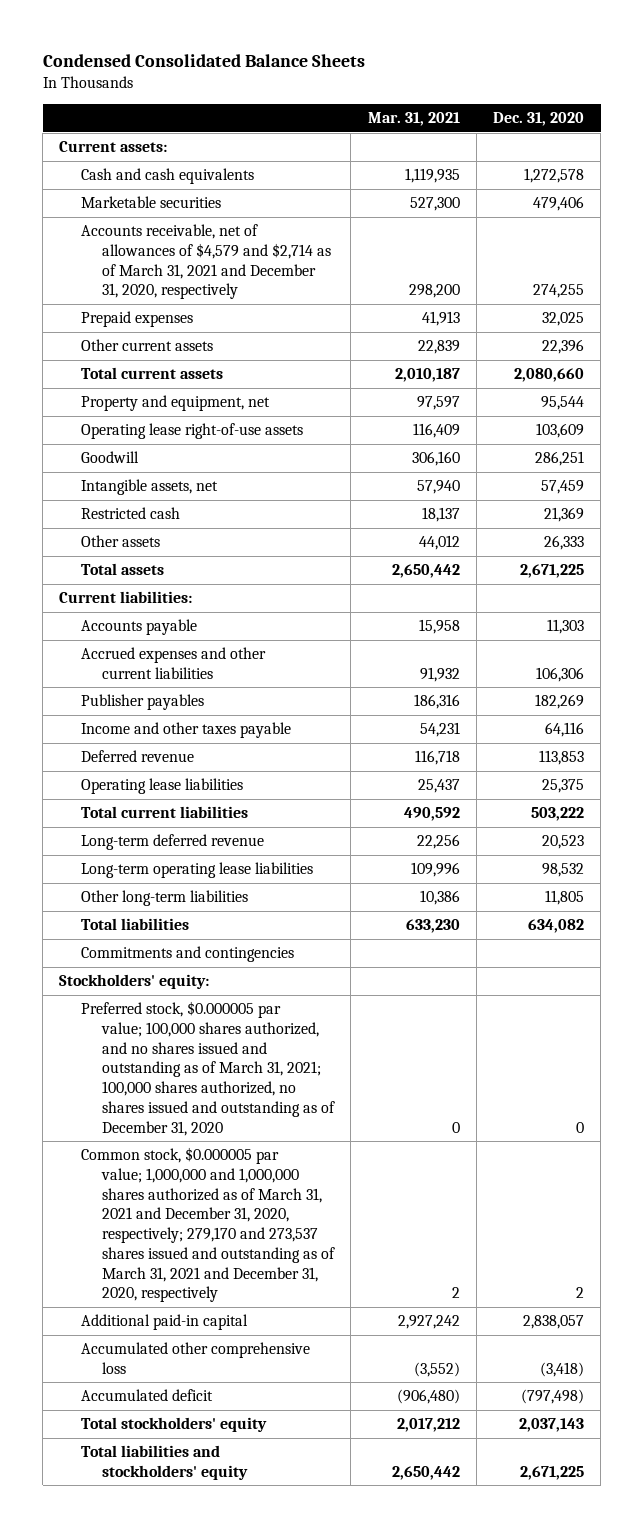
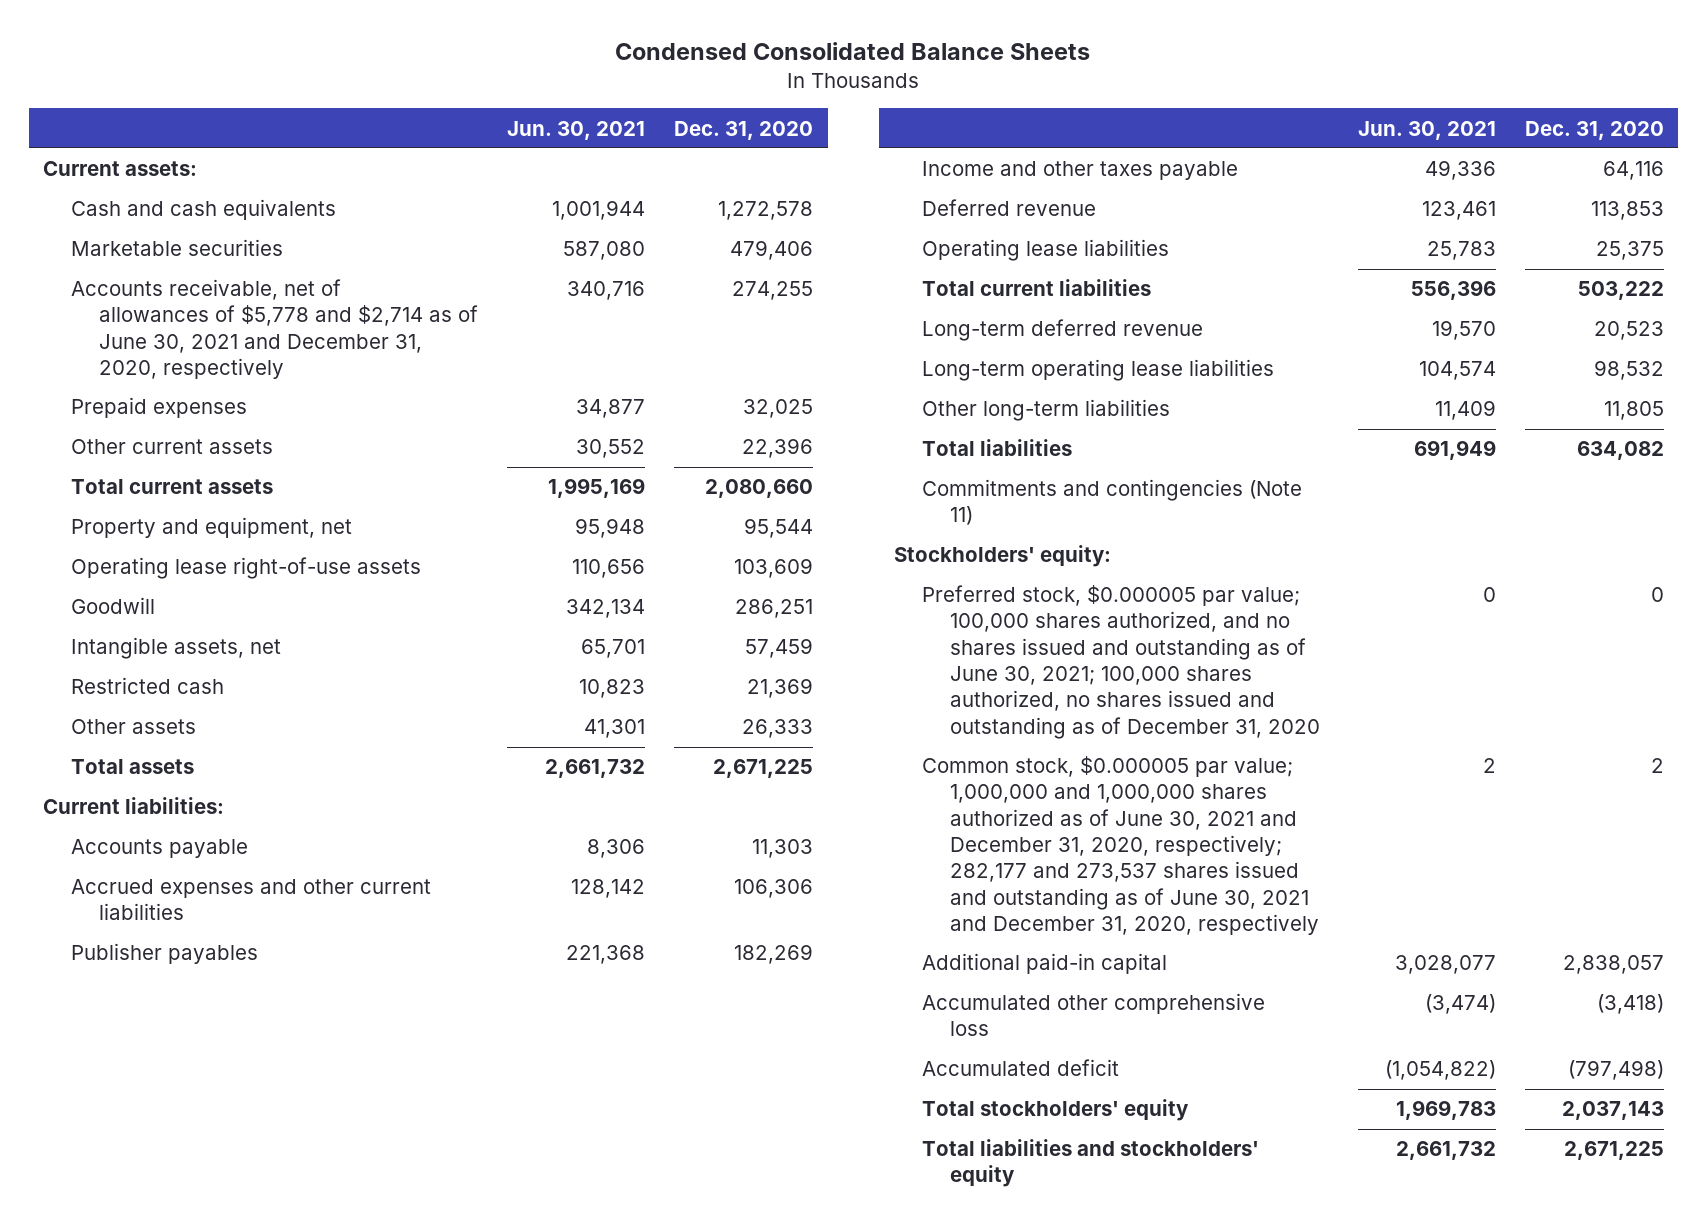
- | Mar. 31, 2021 | Dec. 31, 2020
+ | Jun. 30, 2021 | Dec. 31, 2020
- Accounts receivable, net of allowances of $4,579 and $2,714 as of March 31, 2021 and December 31, 2020, respectively | 298,200 | 274,255
+ Accounts receivable, net of allowances of $5,778 and $2,714 as of June 30, 2021 and December 31, 2020, respectively | 340,716 | 274,255
- Commitments and contingencies
+ Commitments and contingencies (Note 11)
- Preferred stock, $0.000005 par value; 100,000 shares authorized, and no shares issued and outstanding as of March 31, 2021; 100,000 shares authorized, no shares issued and outstanding as of December 31, 2020 | 0 | 0
- Common stock, $0.000005 par value; 1,000,000 and 1,000,000 shares authorized as of March 31, 2021 and December 31, 2020, respectively; 279,170 and 273,537 shares issued and outstanding as of March 31, 2021 and December 31, 2020, respectively | 2 | 2
+ Preferred stock, $0.000005 par value; 100,000 shares authorized, and no shares issued and outstanding as of June 30, 2021; 100,000 shares authorized, no shares issued and outstanding as of December 31, 2020 | 0 | 0
+ Common stock, $0.000005 par value; 1,000,000 and 1,000,000 shares authorized as of June 30, 2021 and December 31, 2020, respectively; 282,177 and 273,537 shares issued and outstanding as of June 30, 2021 and December 31, 2020, respectively | 2 | 2

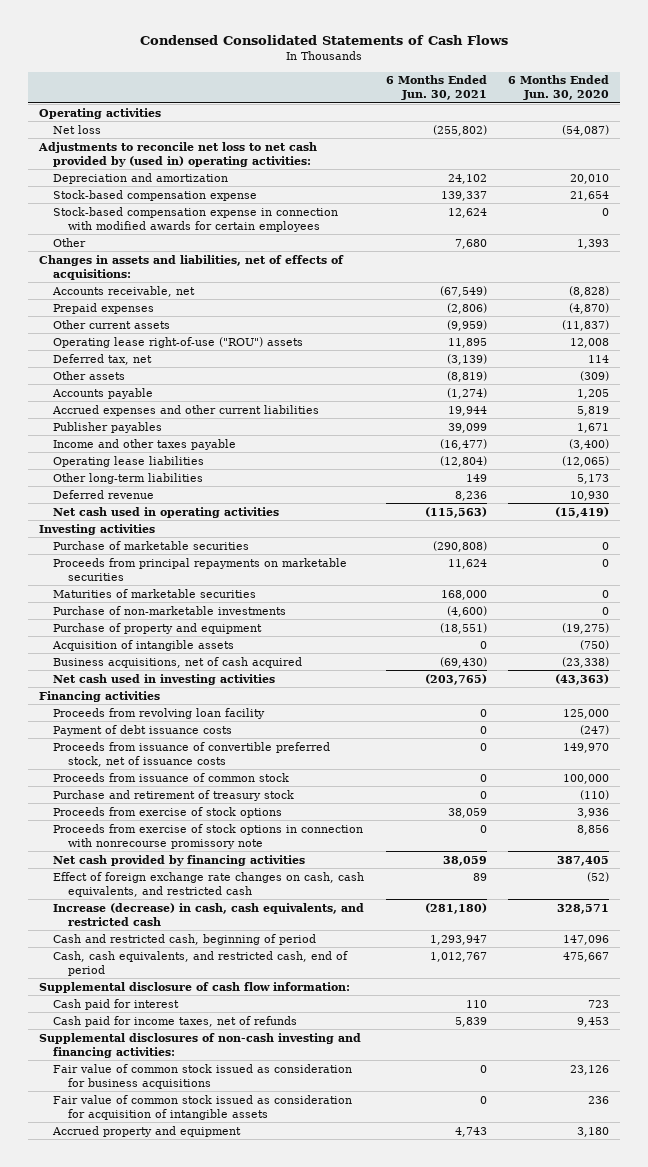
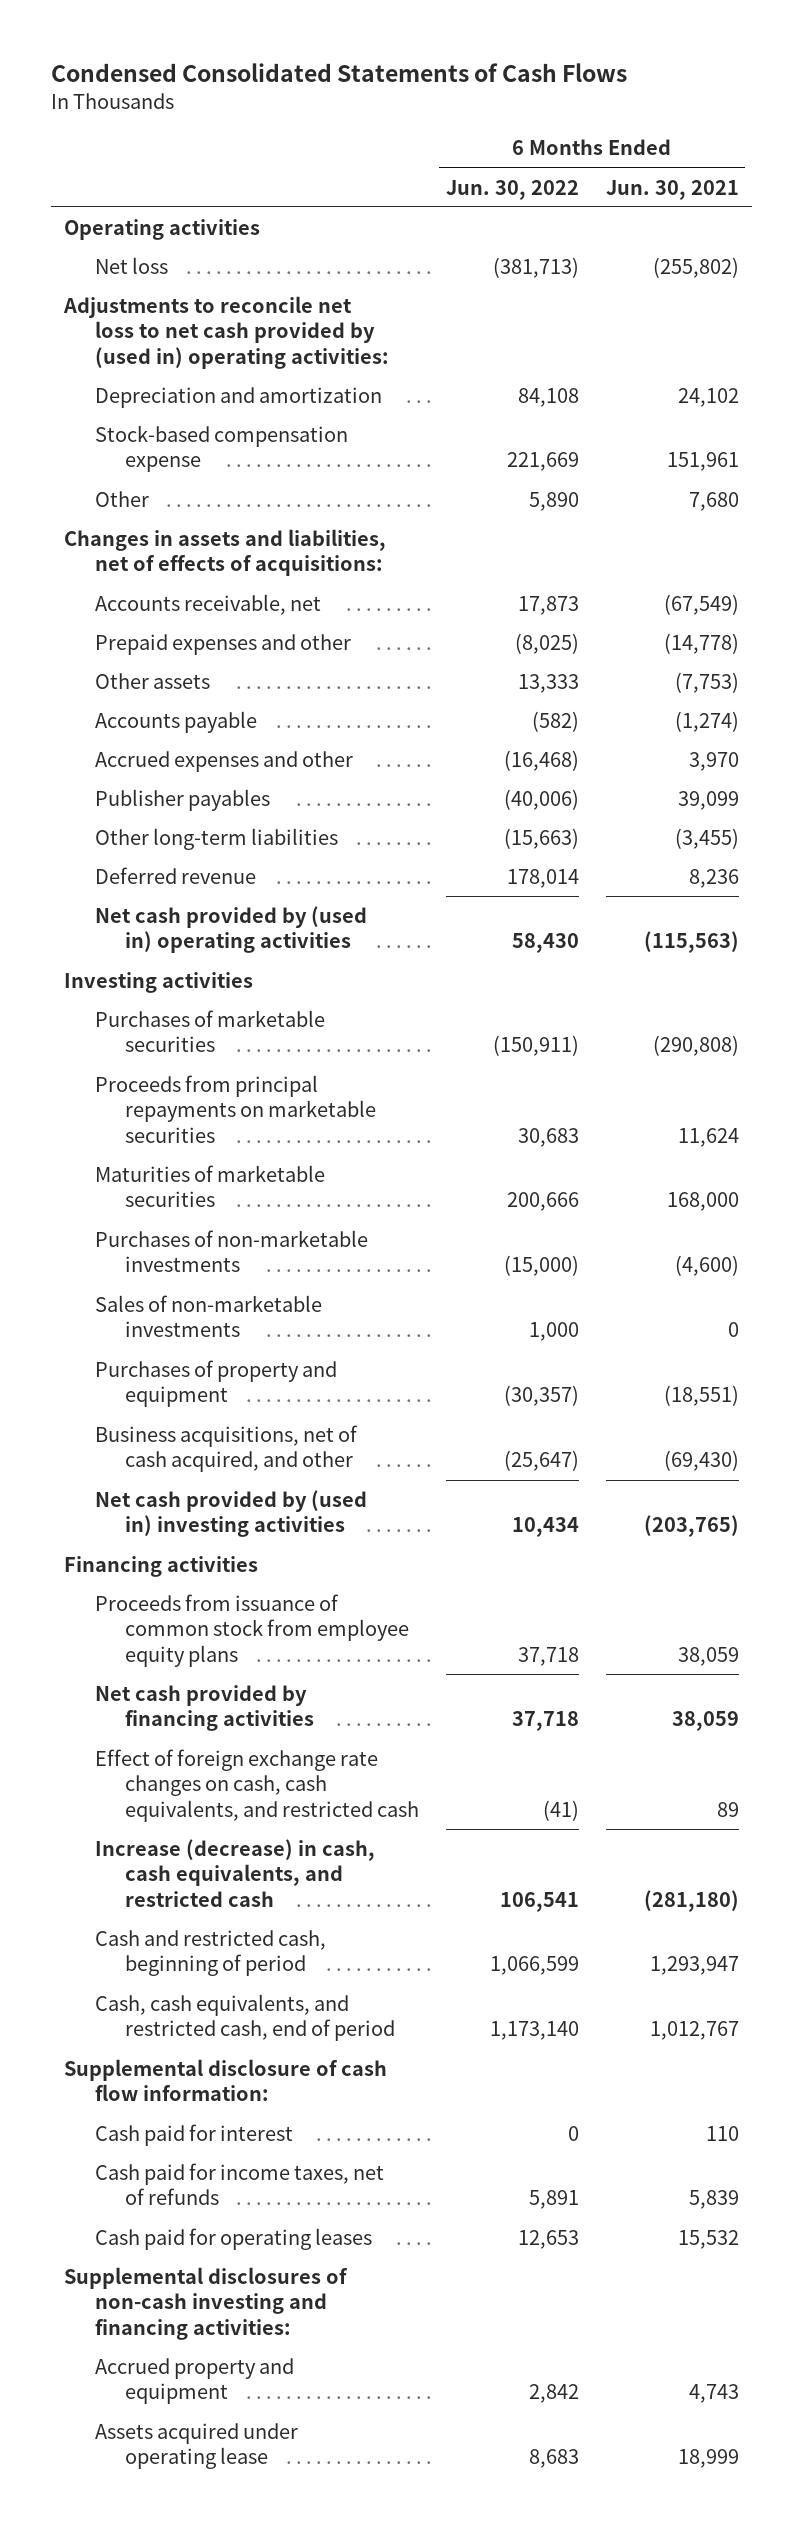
- | 6 Months Ended Jun. 30, 2021 | 6 Months Ended Jun. 30, 2020
+ | 6 Months Ended Jun. 30, 2022 | 6 Months Ended Jun. 30, 2021
- Stock-based compensation expense | 139,337 | 21,654
- Stock-based compensation expense in connection with modified awards for certain employees | 12,624 | 0
+ Stock-based compensation expense | 221,669 | 151,961
- Prepaid expenses | (2,806) | (4,870)
- Other current assets | (9,959) | (11,837)
- Operating lease right-of-use ("ROU") assets | 11,895 | 12,008
- Deferred tax, net | (3,139) | 114
- Other assets | (8,819) | (309)
+ Prepaid expenses and other | (8,025) | (14,778)
+ Other assets | 13,333 | (7,753)
- Accrued expenses and other current liabilities | 19,944 | 5,819
+ Accrued expenses and other | (16,468) | 3,970
- Income and other taxes payable | (16,477) | (3,400)
- Operating lease liabilities | (12,804) | (12,065)
- Other long-term liabilities | 149 | 5,173
+ Other long-term liabilities | (15,663) | (3,455)
- Net cash used in operating activities | (115,563) | (15,419)
+ Net cash provided by (used in) operating activities | 58,430 | (115,563)
- Purchase of marketable securities | (290,808) | 0
+ Purchases of marketable securities | (150,911) | (290,808)
- Purchase of non-marketable investments | (4,600) | 0
- Purchase of property and equipment | (18,551) | (19,275)
- Acquisition of intangible assets | 0 | (750)
- Business acquisitions, net of cash acquired | (69,430) | (23,338)
- Net cash used in investing activities | (203,765) | (43,363)
+ Purchases of non-marketable investments | (15,000) | (4,600)
+ Sales of non-marketable investments | 1,000 | 0
+ Purchases of property and equipment | (30,357) | (18,551)
+ Business acquisitions, net of cash acquired, and other | (25,647) | (69,430)
+ Net cash provided by (used in) investing activities | 10,434 | (203,765)
- Proceeds from revolving loan facility | 0 | 125,000
- Payment of debt issuance costs | 0 | (247)
- Proceeds from issuance of convertible preferred stock, net of issuance costs | 0 | 149,970
- Proceeds from issuance of common stock | 0 | 100,000
- Purchase and retirement of treasury stock | 0 | (110)
- Proceeds from exercise of stock options | 38,059 | 3,936
- Proceeds from exercise of stock options in connection with nonrecourse promissory note | 0 | 8,856
+ Proceeds from issuance of common stock from employee equity plans | 37,718 | 38,059
+ Cash paid for operating leases | 12,653 | 15,532
- Fair value of common stock issued as consideration for business acquisitions | 0 | 23,126
- Fair value of common stock issued as consideration for acquisition of intangible assets | 0 | 236
+ Assets acquired under operating lease | 8,683 | 18,999

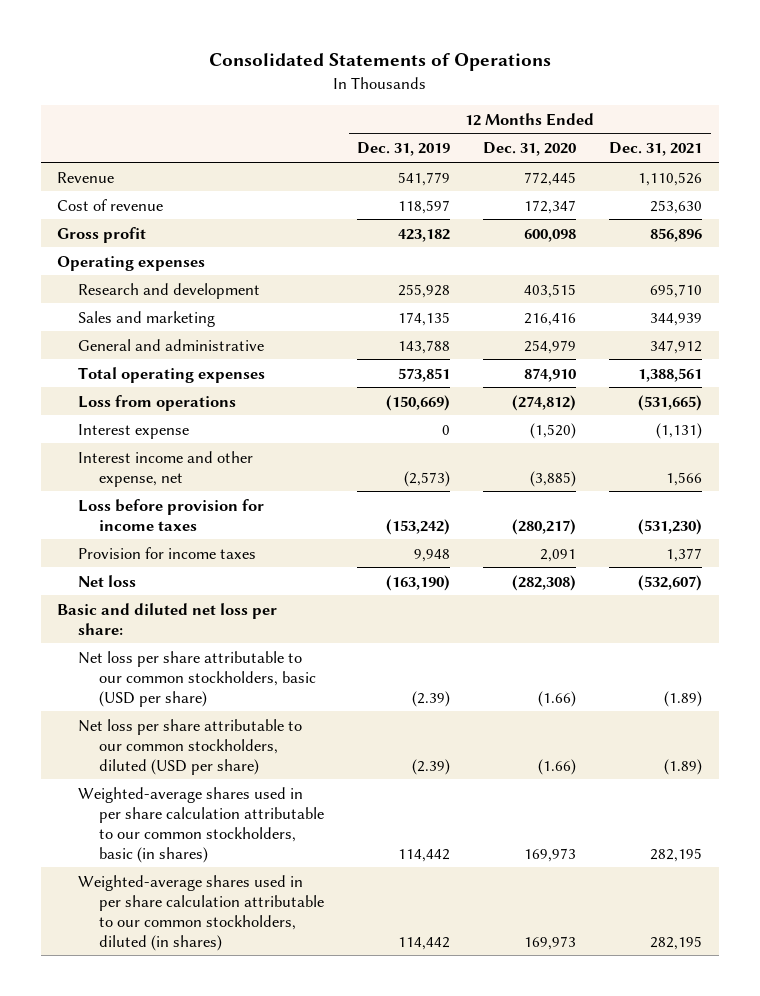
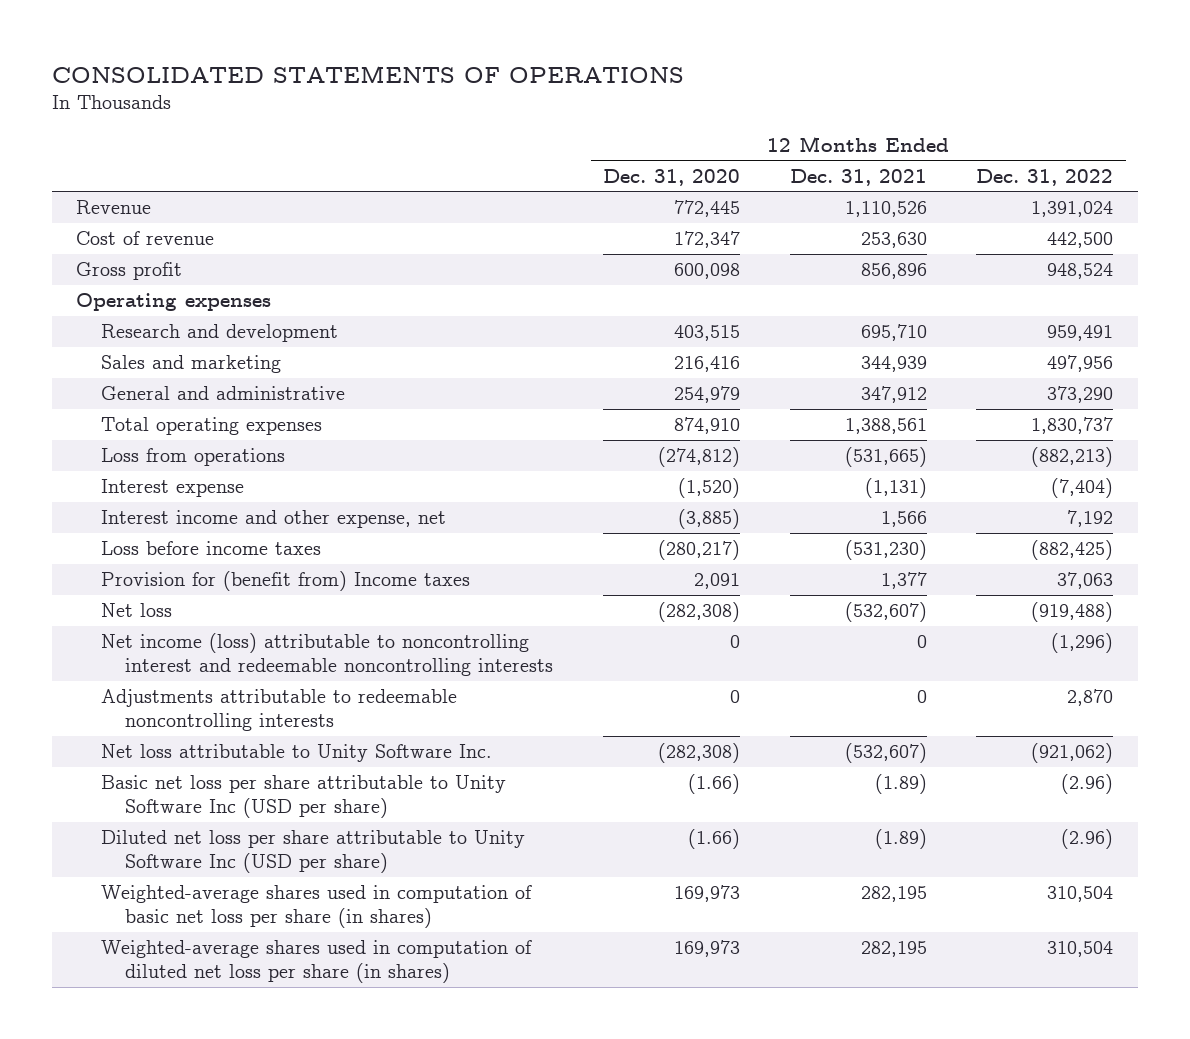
- Consolidated Statements of Operations
+ CONSOLIDATED STATEMENTS OF OPERATIONS
- | 12 Months Ended Dec. 31, 2019 | 12 Months Ended Dec. 31, 2020 | 12 Months Ended Dec. 31, 2021
+ | 12 Months Ended Dec. 31, 2020 | 12 Months Ended Dec. 31, 2021 | 12 Months Ended Dec. 31, 2022
- Loss before provision for income taxes | (153,242) | (280,217) | (531,230)
- Provision for income taxes | 9,948 | 2,091 | 1,377
+ Loss before income taxes | (280,217) | (531,230) | (882,425)
+ Provision for (benefit from) Income taxes | 2,091 | 1,377 | 37,063
- Basic and diluted net loss per share:
- Net loss per share attributable to our common stockholders, basic (USD per share) | (2.39) | (1.66) | (1.89)
- Net loss per share attributable to our common stockholders, diluted (USD per share) | (2.39) | (1.66) | (1.89)
- Weighted-average shares used in per share calculation attributable to our common stockholders, basic (in shares) | 114,442 | 169,973 | 282,195
- Weighted-average shares used in per share calculation attributable to our common stockholders, diluted (in shares) | 114,442 | 169,973 | 282,195
+ Net income (loss) attributable to noncontrolling interest and redeemable noncontrolling interests | 0 | 0 | (1,296)
+ Adjustments attributable to redeemable noncontrolling interests | 0 | 0 | 2,870
+ Net loss attributable to Unity Software Inc. | (282,308) | (532,607) | (921,062)
+ Basic net loss per share attributable to Unity Software Inc (USD per share) | (1.66) | (1.89) | (2.96)
+ Diluted net loss per share attributable to Unity Software Inc (USD per share) | (1.66) | (1.89) | (2.96)
+ Weighted-average shares used in computation of basic net loss per share (in shares) | 169,973 | 282,195 | 310,504
+ Weighted-average shares used in computation of diluted net loss per share (in shares) | 169,973 | 282,195 | 310,504

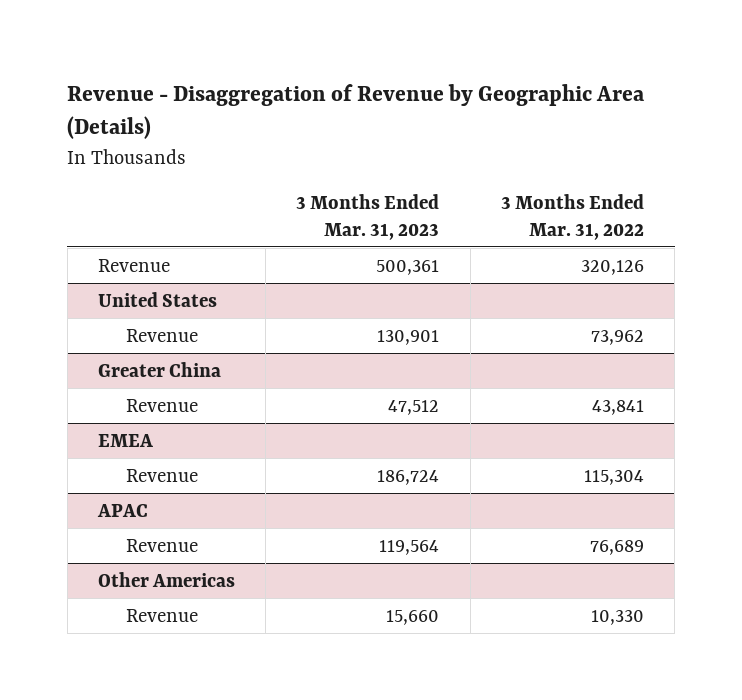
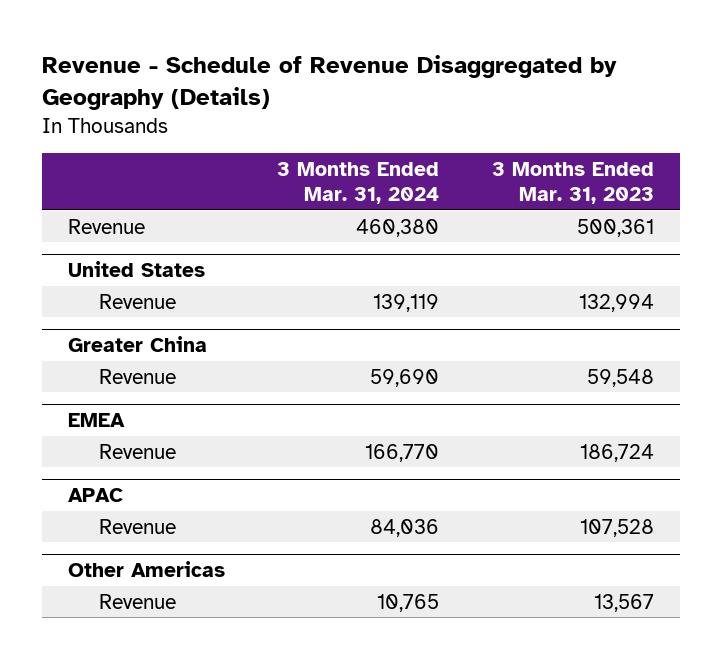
- Revenue - Disaggregation of Revenue by Geographic Area (Details)
+ Revenue - Schedule of Revenue Disaggregated by Geography (Details)
- | 3 Months Ended Mar. 31, 2023 | 3 Months Ended Mar. 31, 2022
+ | 3 Months Ended Mar. 31, 2024 | 3 Months Ended Mar. 31, 2023
@ United States
- Revenue | 130,901 | 73,962
+ Revenue | 139,119 | 132,994
@ Greater China
- Revenue | 47,512 | 43,841
+ Revenue | 59,690 | 59,548
@ APAC
- Revenue | 119,564 | 76,689
+ Revenue | 84,036 | 107,528
@ Other Americas
- Revenue | 15,660 | 10,330
+ Revenue | 10,765 | 13,567

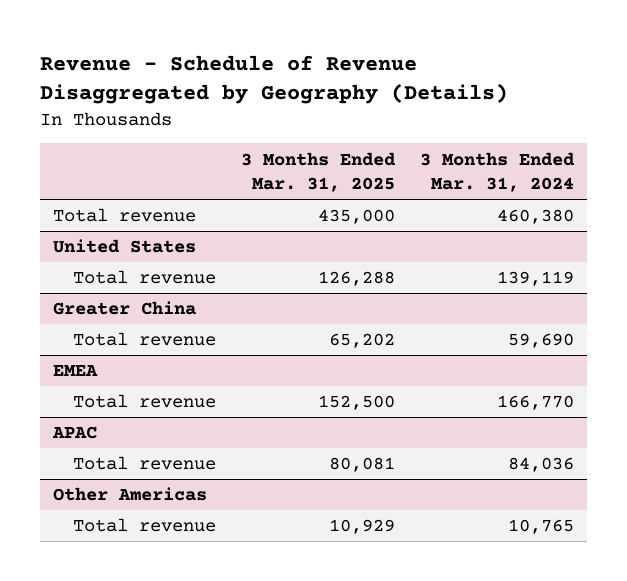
- | 3 Months Ended Mar. 31, 2024 | 3 Months Ended Mar. 31, 2023
+ | 3 Months Ended Mar. 31, 2025 | 3 Months Ended Mar. 31, 2024
- Revenue | 460,380 | 500,361
+ Total revenue | 435,000 | 460,380
@ United States
- Revenue | 139,119 | 132,994
+ Total revenue | 126,288 | 139,119
@ Greater China
- Revenue | 59,690 | 59,548
+ Total revenue | 65,202 | 59,690
@ EMEA
- Revenue | 166,770 | 186,724
+ Total revenue | 152,500 | 166,770
@ APAC
- Revenue | 84,036 | 107,528
+ Total revenue | 80,081 | 84,036
@ Other Americas
- Revenue | 10,765 | 13,567
+ Total revenue | 10,929 | 10,765

